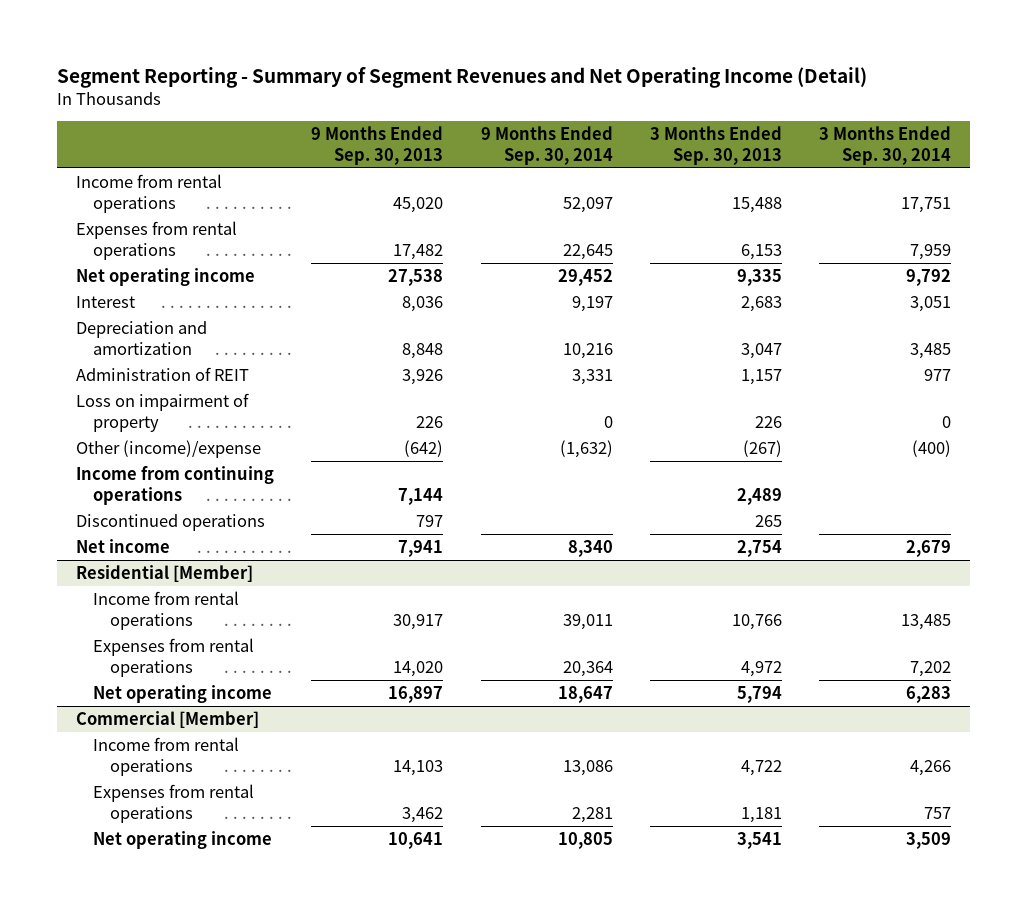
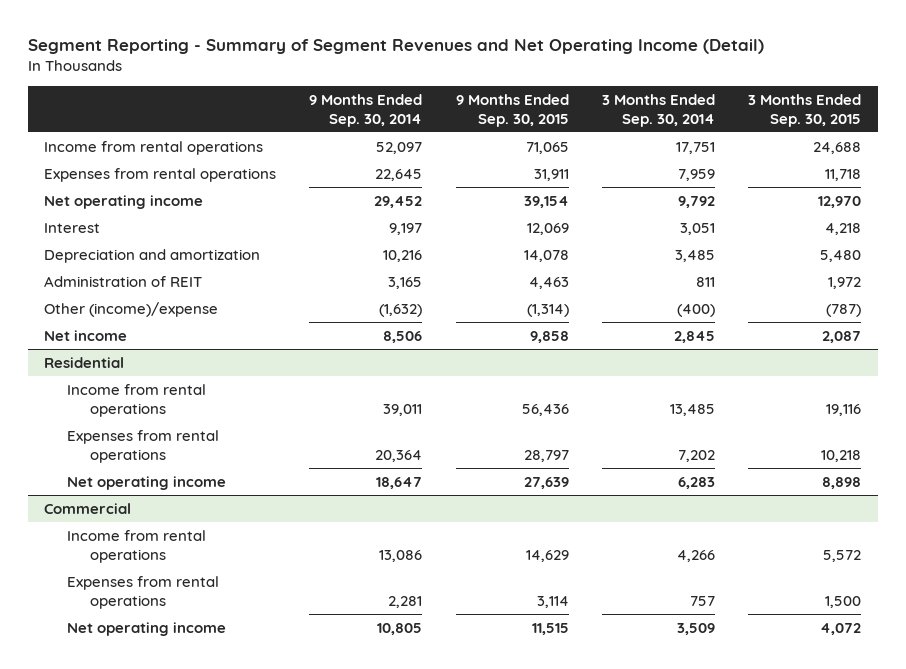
- | 9 Months Ended Sep. 30, 2013 | 9 Months Ended Sep. 30, 2014 | 3 Months Ended Sep. 30, 2013 | 3 Months Ended Sep. 30, 2014
+ | 9 Months Ended Sep. 30, 2014 | 9 Months Ended Sep. 30, 2015 | 3 Months Ended Sep. 30, 2014 | 3 Months Ended Sep. 30, 2015
- Administration of REIT | 3,926 | 3,331 | 1,157 | 977
- Loss on impairment of property | 226 | 0 | 226 | 0
+ Administration of REIT | 3,165 | 4,463 | 811 | 1,972
- Income from continuing operations | 7,144 | | 2,489 |
- Discontinued operations | 797 | | 265 |
- Net income | 7,941 | 8,340 | 2,754 | 2,679
- Residential [Member]
+ Net income | 8,506 | 9,858 | 2,845 | 2,087
+ Residential
- Commercial [Member]
+ Commercial

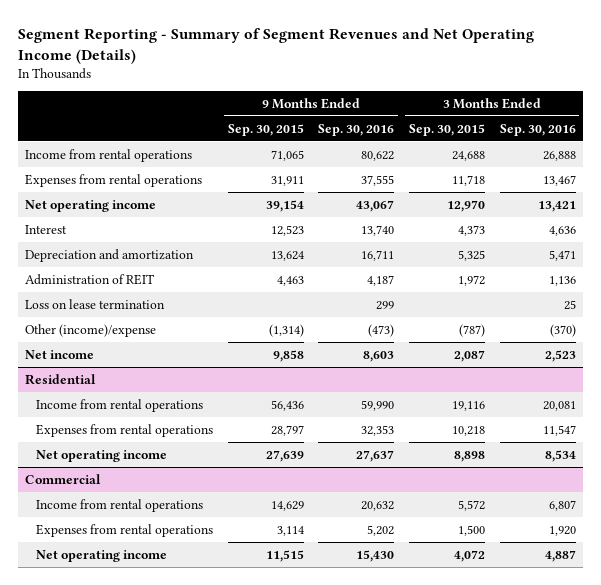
- Segment Reporting - Summary of Segment Revenues and Net Operating Income (Detail)
+ Segment Reporting - Summary of Segment Revenues and Net Operating Income (Details)
- | 9 Months Ended Sep. 30, 2014 | 9 Months Ended Sep. 30, 2015 | 3 Months Ended Sep. 30, 2014 | 3 Months Ended Sep. 30, 2015
+ | 9 Months Ended Sep. 30, 2015 | 9 Months Ended Sep. 30, 2016 | 3 Months Ended Sep. 30, 2015 | 3 Months Ended Sep. 30, 2016
- Interest | 9,197 | 12,069 | 3,051 | 4,218
- Depreciation and amortization | 10,216 | 14,078 | 3,485 | 5,480
+ Interest | 12,523 | 13,740 | 4,373 | 4,636
+ Depreciation and amortization | 13,624 | 16,711 | 5,325 | 5,471
+ Loss on lease termination | | 299 | | 25

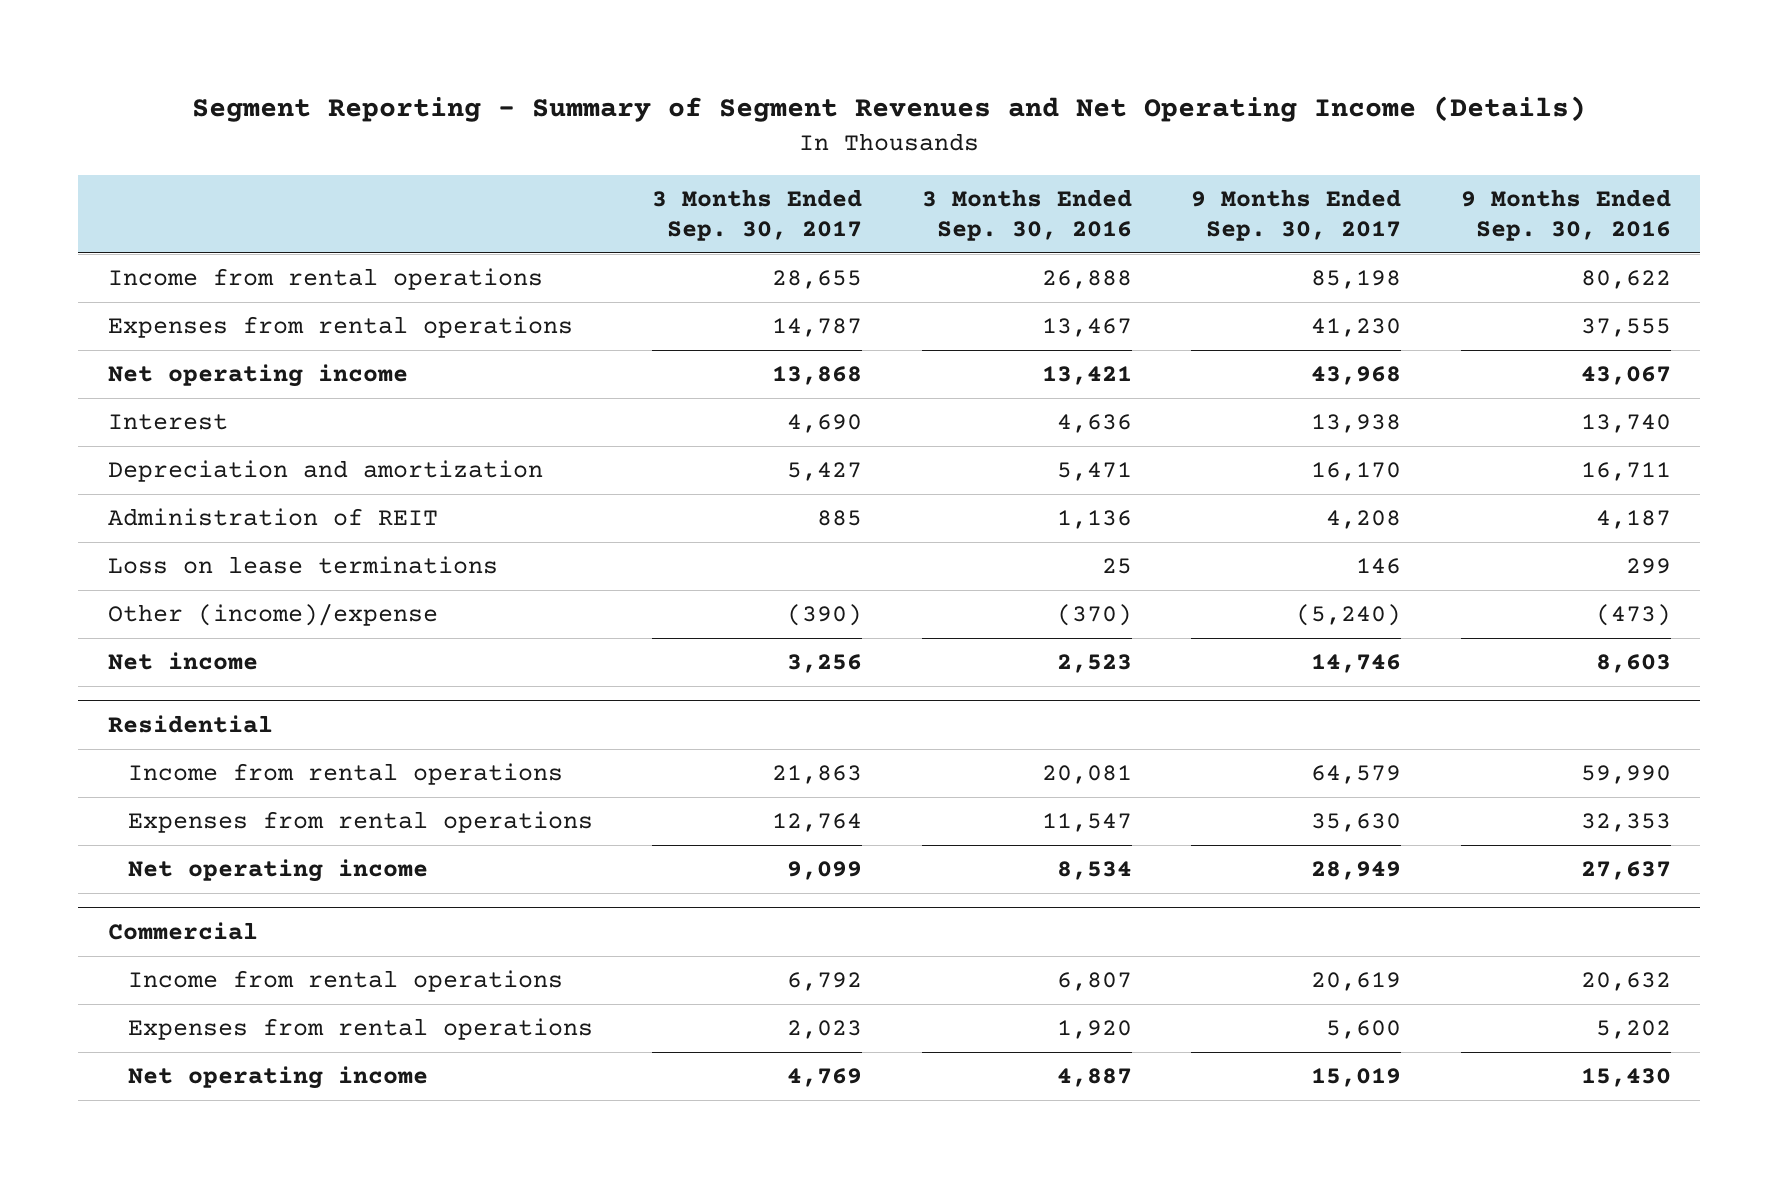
- | 9 Months Ended Sep. 30, 2015 | 9 Months Ended Sep. 30, 2016 | 3 Months Ended Sep. 30, 2015 | 3 Months Ended Sep. 30, 2016
+ | 3 Months Ended Sep. 30, 2017 | 3 Months Ended Sep. 30, 2016 | 9 Months Ended Sep. 30, 2017 | 9 Months Ended Sep. 30, 2016
- Loss on lease termination | | 299 | | 25
+ Loss on lease terminations | | 25 | 146 | 299

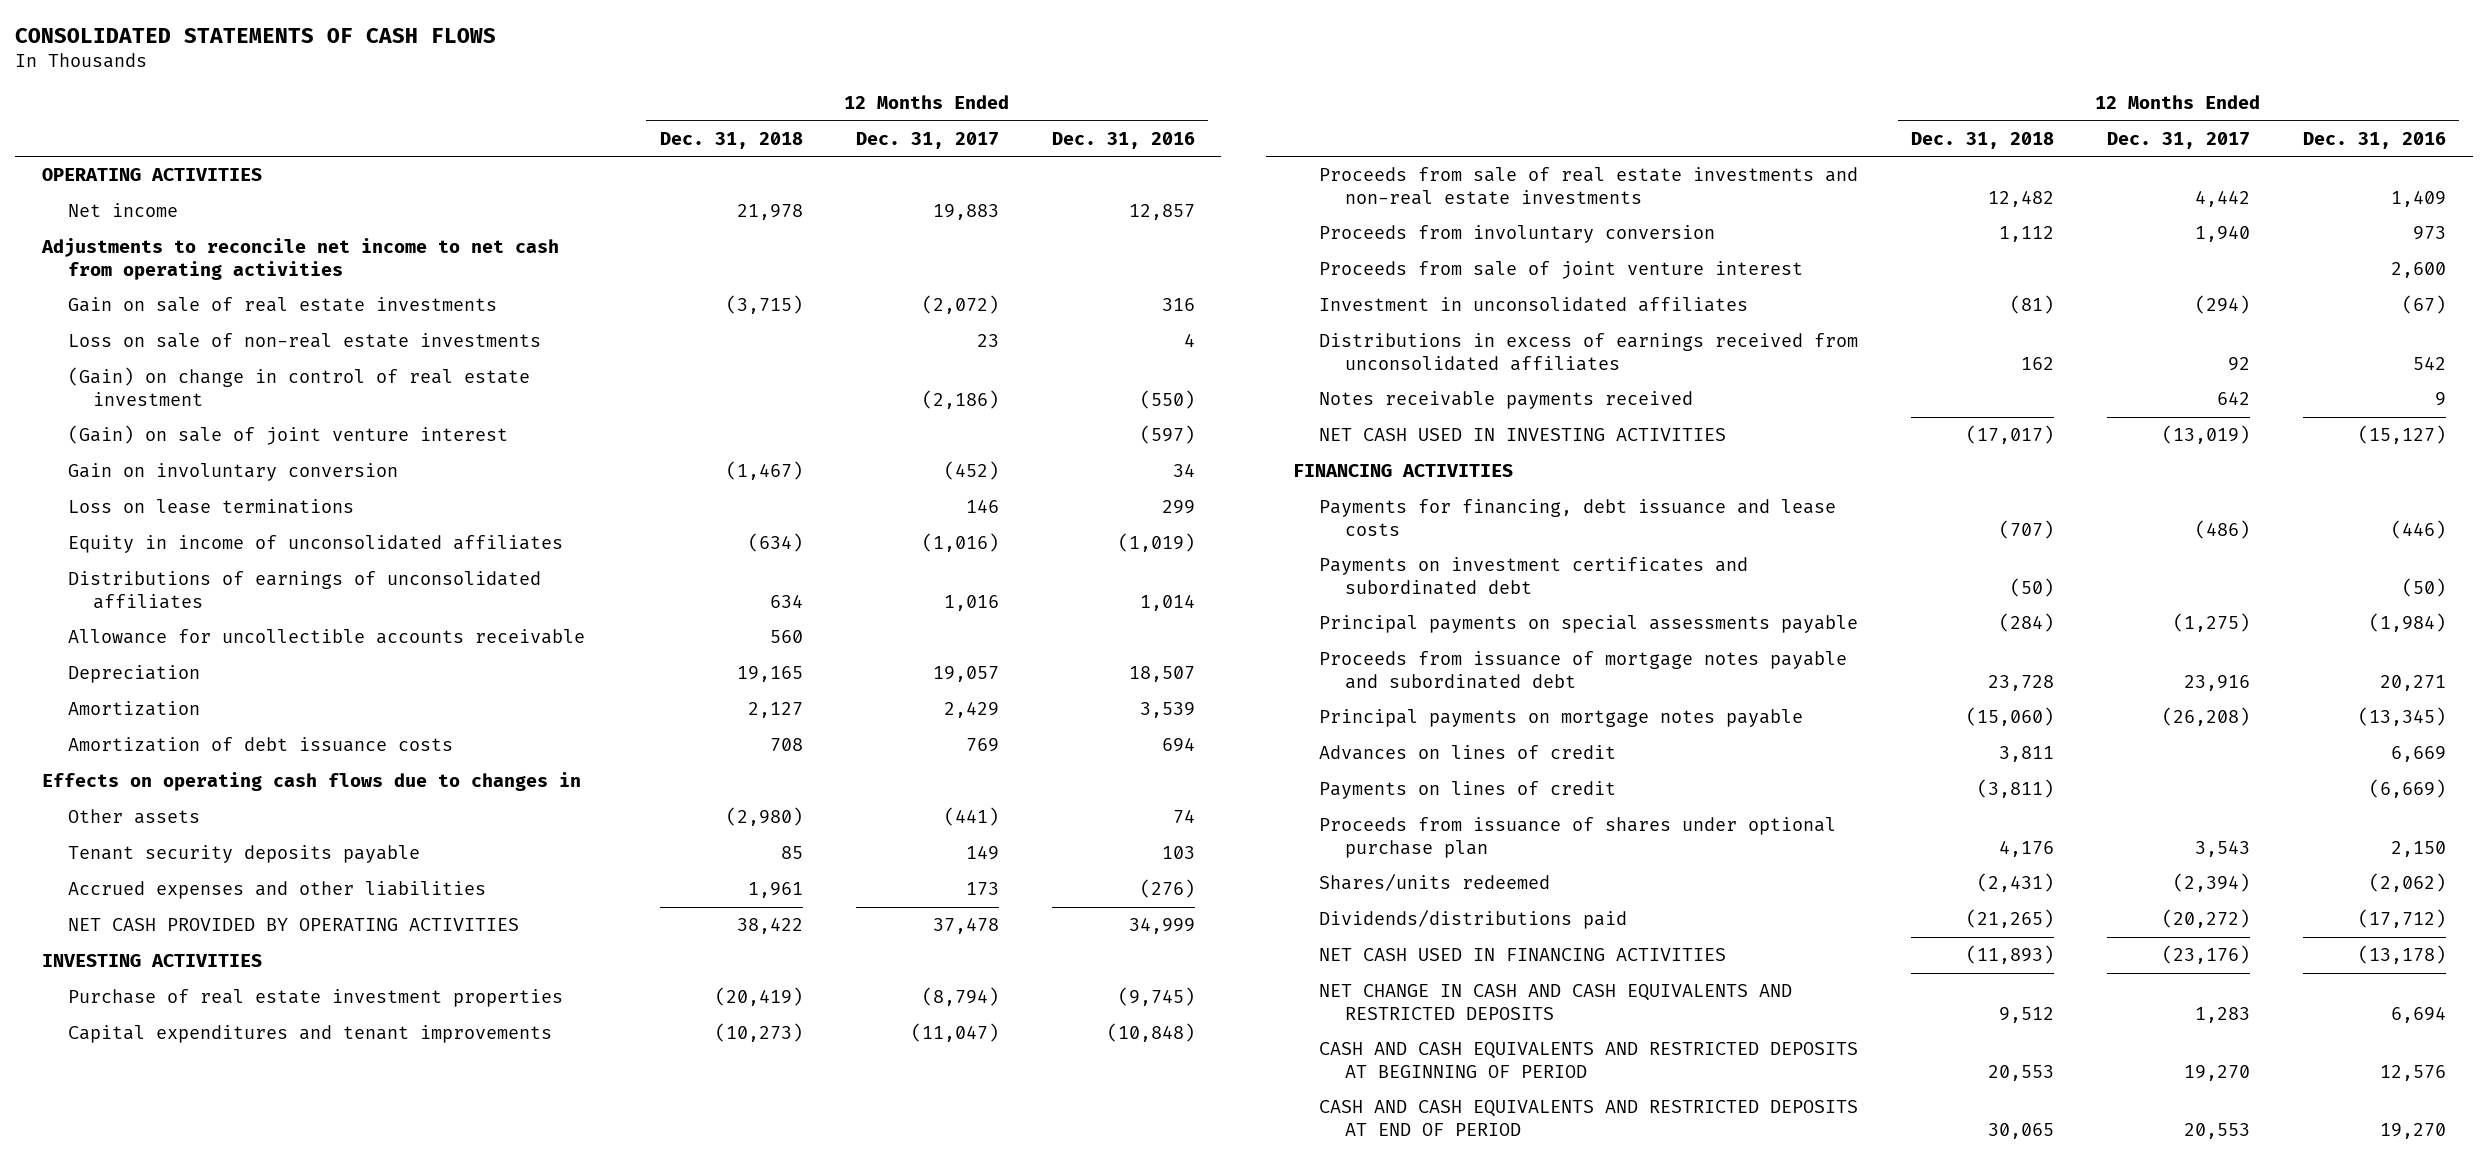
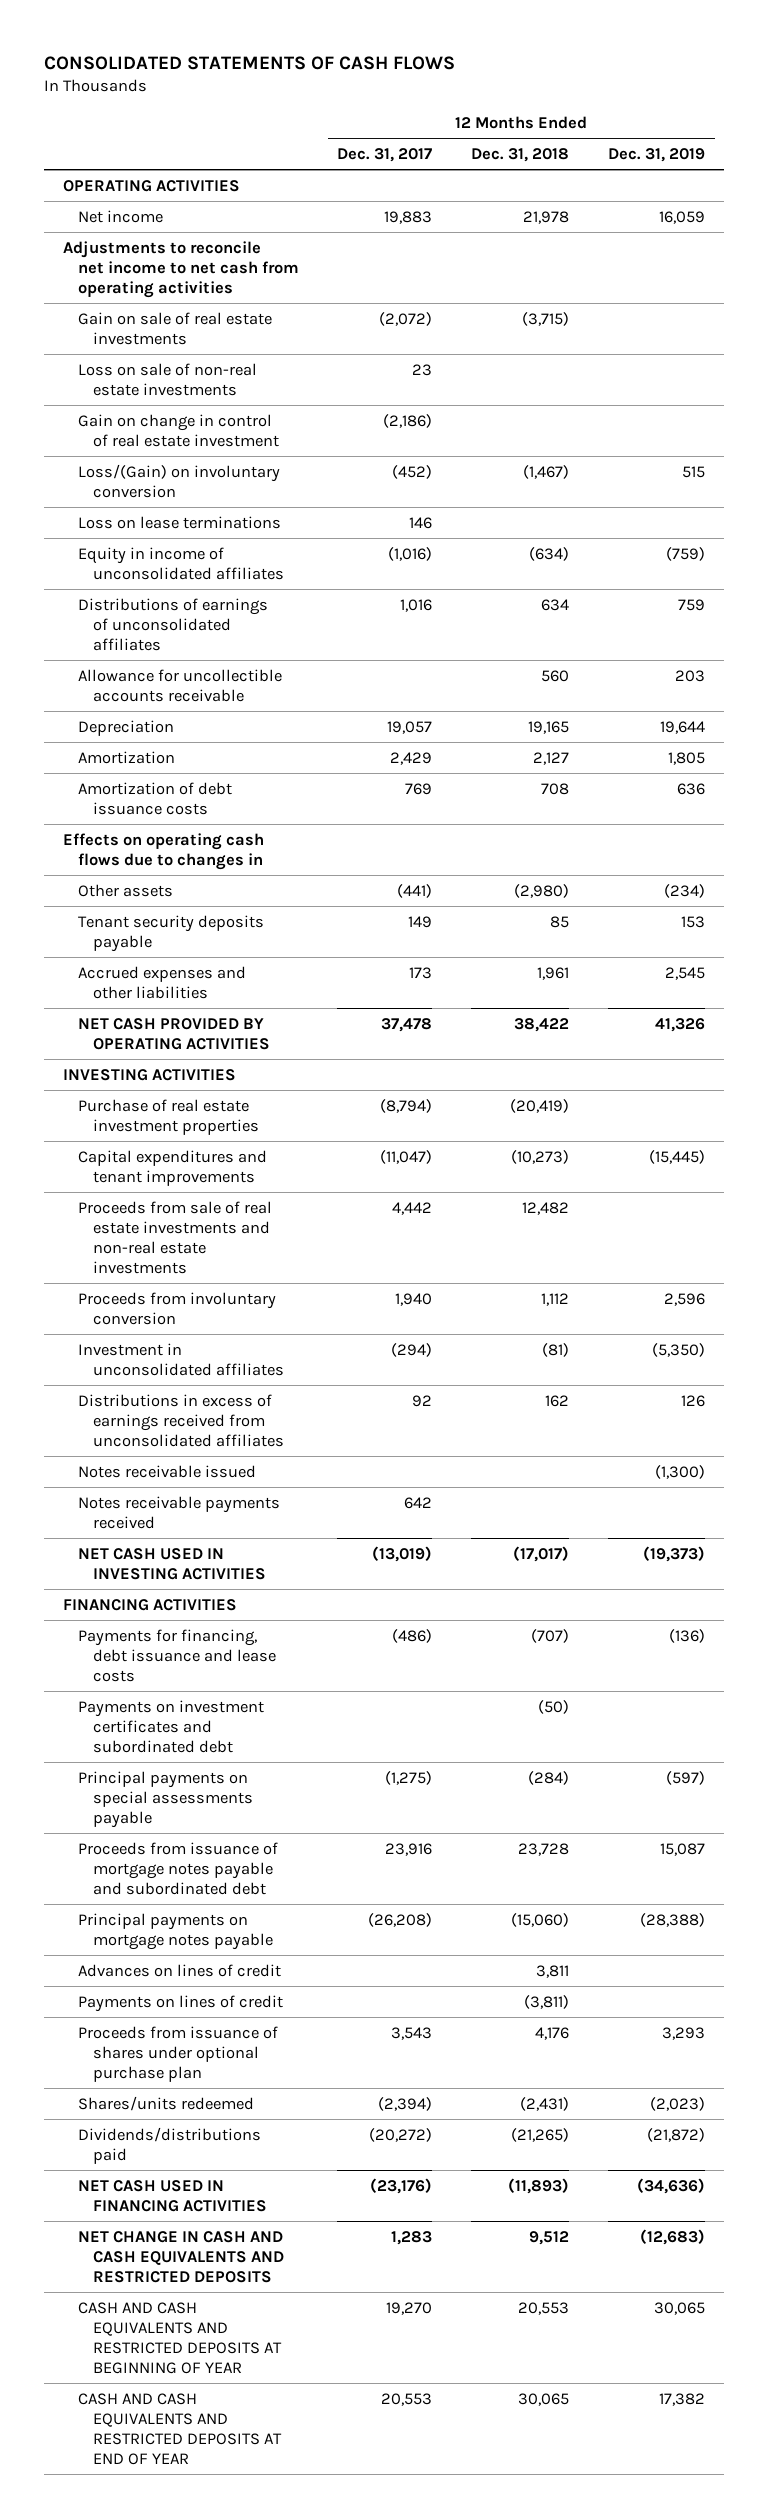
- | 12 Months Ended Dec. 31, 2018 | 12 Months Ended Dec. 31, 2017 | 12 Months Ended Dec. 31, 2016
+ | 12 Months Ended Dec. 31, 2017 | 12 Months Ended Dec. 31, 2018 | 12 Months Ended Dec. 31, 2019
- (Gain) on change in control of real estate investment | | (2,186) | (550)
- (Gain) on sale of joint venture interest | | | (597)
- Gain on involuntary conversion | (1,467) | (452) | 34
+ Gain on change in control of real estate investment | (2,186) | |
+ Loss/(Gain) on involuntary conversion | (452) | (1,467) | 515
- Proceeds from sale of joint venture interest | | | 2,600
+ Notes receivable issued | | | (1,300)
- CASH AND CASH EQUIVALENTS AND RESTRICTED DEPOSITS AT BEGINNING OF PERIOD | 20,553 | 19,270 | 12,576
- CASH AND CASH EQUIVALENTS AND RESTRICTED DEPOSITS AT END OF PERIOD | 30,065 | 20,553 | 19,270
+ CASH AND CASH EQUIVALENTS AND RESTRICTED DEPOSITS AT BEGINNING OF YEAR | 19,270 | 20,553 | 30,065
+ CASH AND CASH EQUIVALENTS AND RESTRICTED DEPOSITS AT END OF YEAR | 20,553 | 30,065 | 17,382

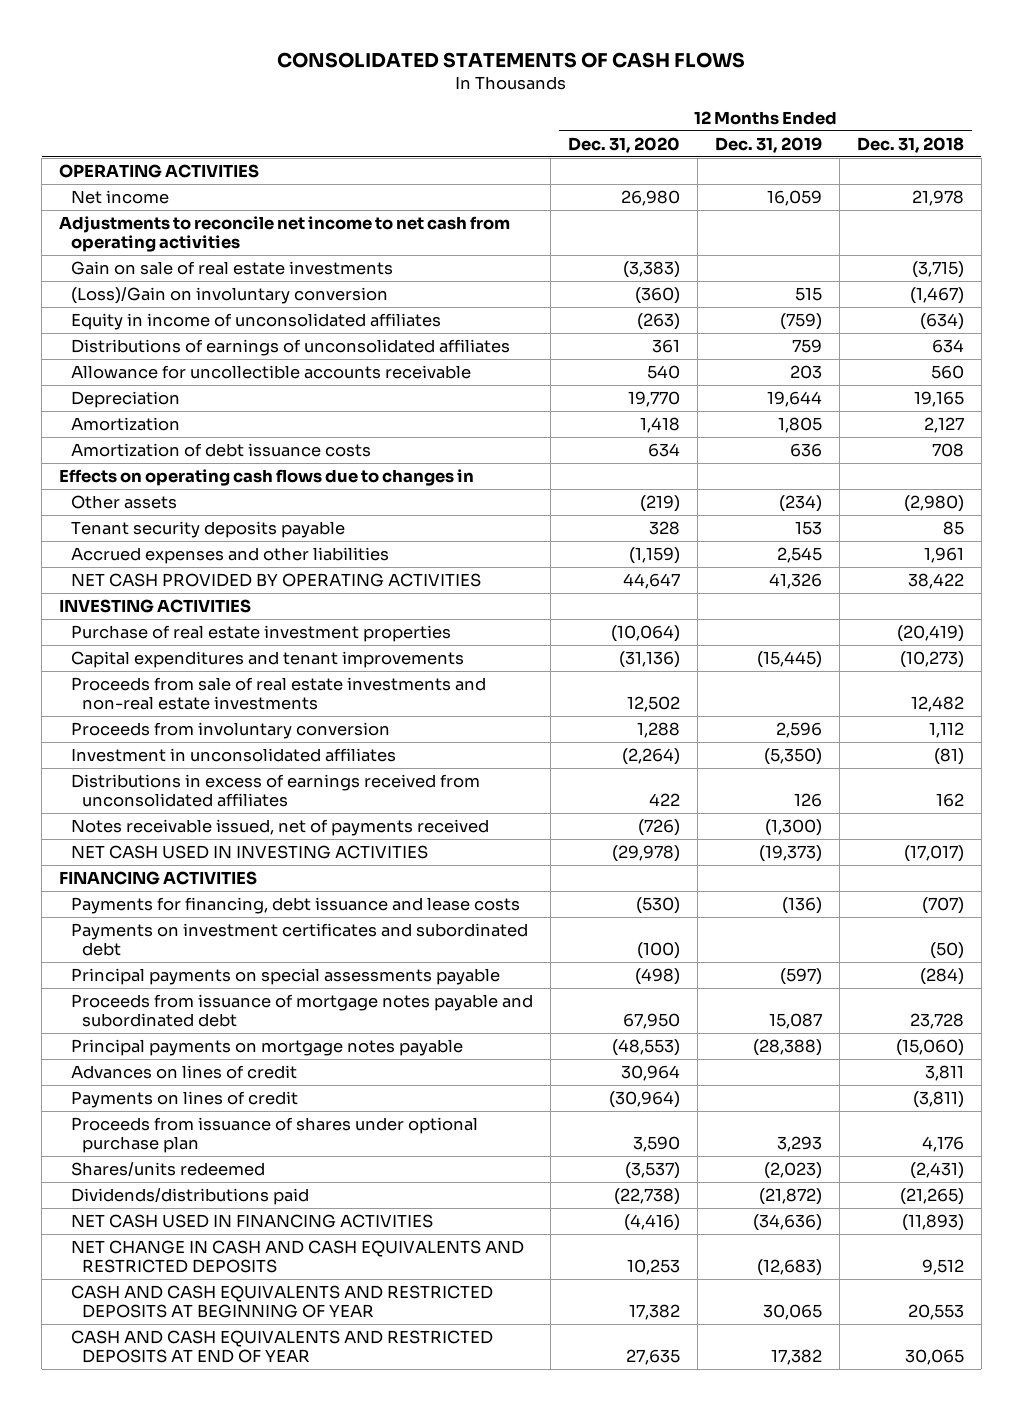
- | 12 Months Ended Dec. 31, 2017 | 12 Months Ended Dec. 31, 2018 | 12 Months Ended Dec. 31, 2019
+ | 12 Months Ended Dec. 31, 2020 | 12 Months Ended Dec. 31, 2019 | 12 Months Ended Dec. 31, 2018
- Loss on sale of non-real estate investments | 23 | |
- Gain on change in control of real estate investment | (2,186) | |
- Loss/(Gain) on involuntary conversion | (452) | (1,467) | 515
- Loss on lease terminations | 146 | |
+ (Loss)/Gain on involuntary conversion | (360) | 515 | (1,467)
- Notes receivable issued | | | (1,300)
- Notes receivable payments received | 642 | |
+ Notes receivable issued, net of payments received | (726) | (1,300) |

